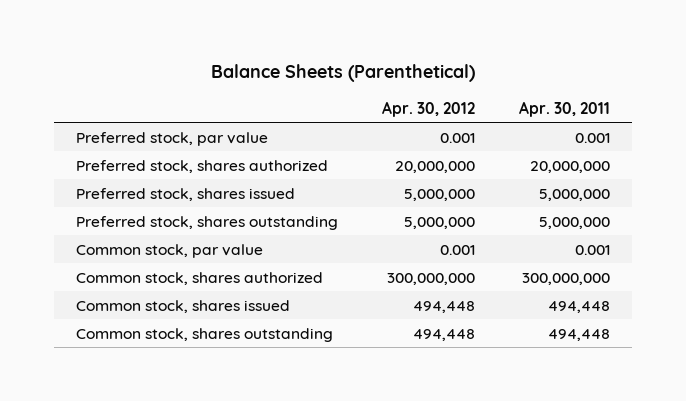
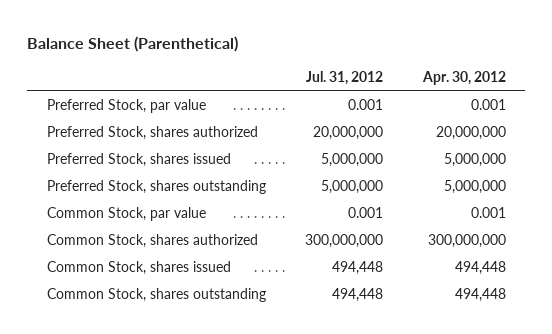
- Balance Sheets (Parenthetical)
+ Balance Sheet (Parenthetical)
- | Apr. 30, 2012 | Apr. 30, 2011
+ | Jul. 31, 2012 | Apr. 30, 2012
- Preferred stock, par value | 0.001 | 0.001
- Preferred stock, shares authorized | 20,000,000 | 20,000,000
- Preferred stock, shares issued | 5,000,000 | 5,000,000
- Preferred stock, shares outstanding | 5,000,000 | 5,000,000
- Common stock, par value | 0.001 | 0.001
- Common stock, shares authorized | 300,000,000 | 300,000,000
- Common stock, shares issued | 494,448 | 494,448
- Common stock, shares outstanding | 494,448 | 494,448
+ Preferred Stock, par value | 0.001 | 0.001
+ Preferred Stock, shares authorized | 20,000,000 | 20,000,000
+ Preferred Stock, shares issued | 5,000,000 | 5,000,000
+ Preferred Stock, shares outstanding | 5,000,000 | 5,000,000
+ Common Stock, par value | 0.001 | 0.001
+ Common Stock, shares authorized | 300,000,000 | 300,000,000
+ Common Stock, shares issued | 494,448 | 494,448
+ Common Stock, shares outstanding | 494,448 | 494,448

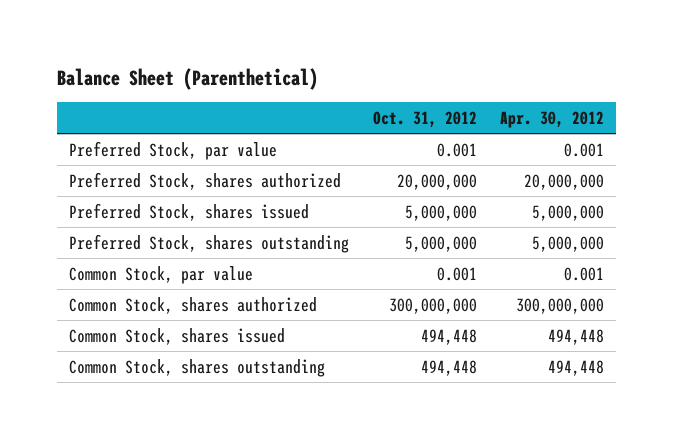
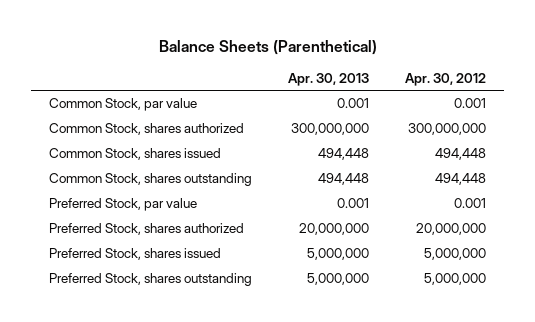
- Balance Sheet (Parenthetical)
+ Balance Sheets (Parenthetical)
- | Oct. 31, 2012 | Apr. 30, 2012
+ | Apr. 30, 2013 | Apr. 30, 2012
moved down: Preferred Stock, par value | 0.001 | 0.001
moved down: Preferred Stock, shares authorized | 20,000,000 | 20,000,000
moved down: Preferred Stock, shares issued | 5,000,000 | 5,000,000
moved down: Preferred Stock, shares outstanding | 5,000,000 | 5,000,000

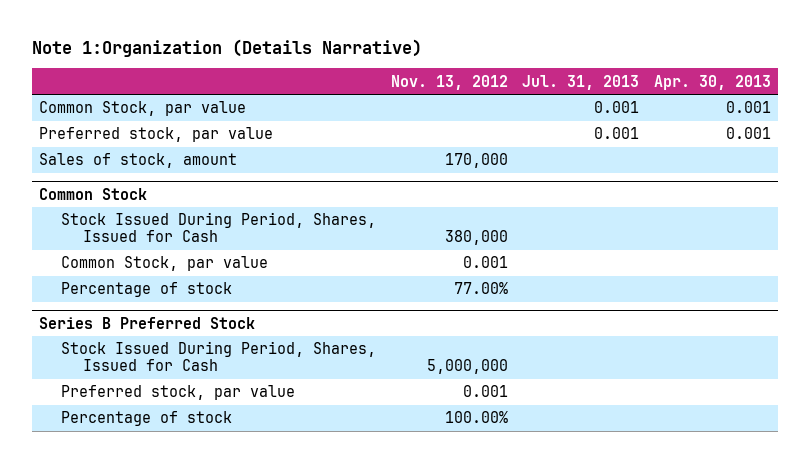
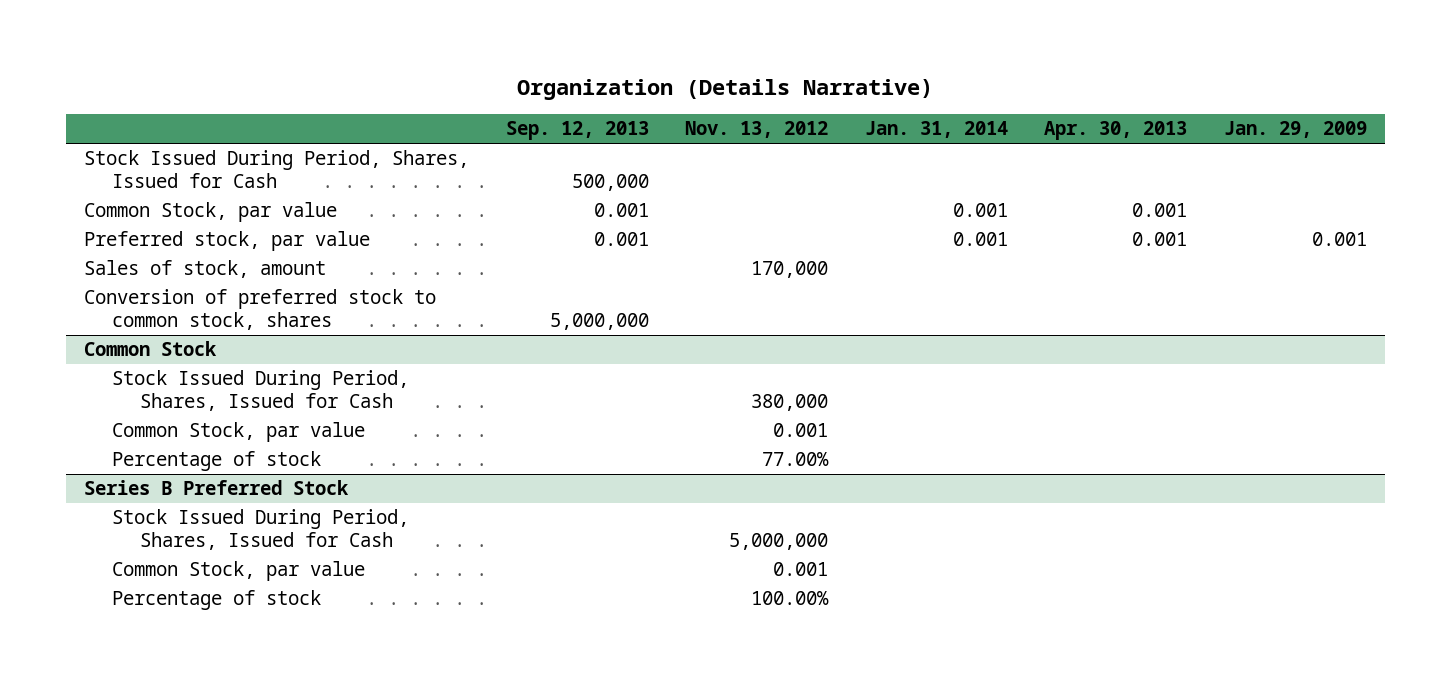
- Note 1:Organization (Details Narrative)
+ Organization (Details Narrative)
- | Nov. 13, 2012 | Jul. 31, 2013 | Apr. 30, 2013
+ | Sep. 12, 2013 | Nov. 13, 2012 | Jan. 31, 2014 | Apr. 30, 2013 | Jan. 29, 2009
+ Stock Issued During Period, Shares, Issued for Cash | 500,000 | | | |
+ Conversion of preferred stock to common stock, shares | 5,000,000 | | | |
@ Series B Preferred Stock
- Preferred stock, par value | 0.001 | |
+ Common Stock, par value | | 0.001 | | |

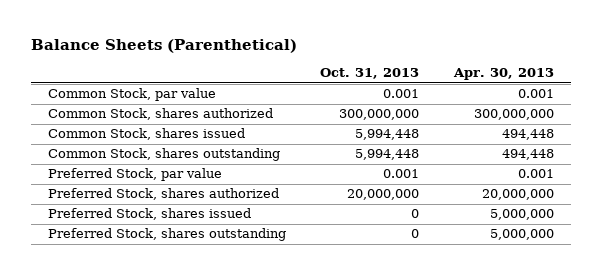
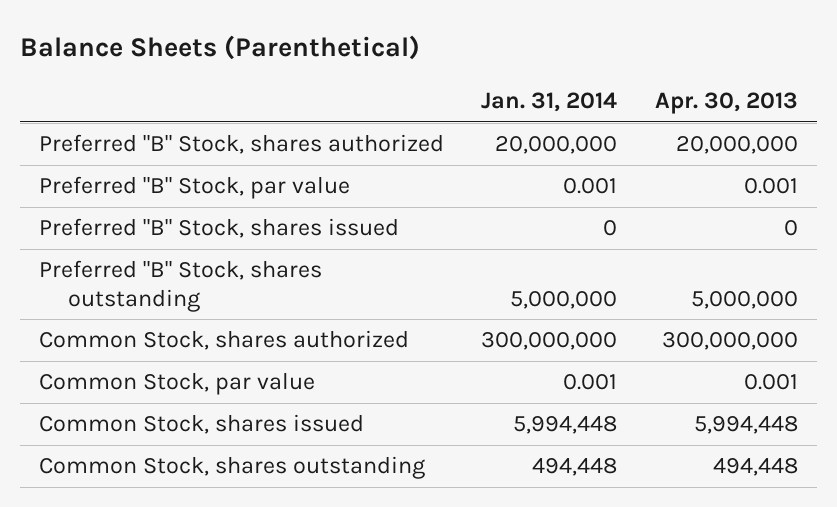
- | Oct. 31, 2013 | Apr. 30, 2013
+ | Jan. 31, 2014 | Apr. 30, 2013
+ Preferred "B" Stock, shares authorized | 20,000,000 | 20,000,000
+ Preferred "B" Stock, par value | 0.001 | 0.001
+ Preferred "B" Stock, shares issued | 0 | 0
+ Preferred "B" Stock, shares outstanding | 5,000,000 | 5,000,000
- Common Stock, shares issued | 5,994,448 | 494,448
moved down: Common Stock, par value | 0.001 | 0.001
+ Common Stock, shares issued | 5,994,448 | 5,994,448
- Preferred Stock, par value | 0.001 | 0.001
- Preferred Stock, shares authorized | 20,000,000 | 20,000,000
- Preferred Stock, shares issued | 0 | 5,000,000
- Preferred Stock, shares outstanding | 0 | 5,000,000

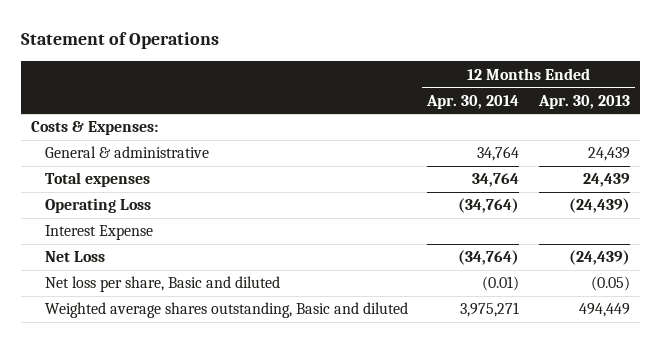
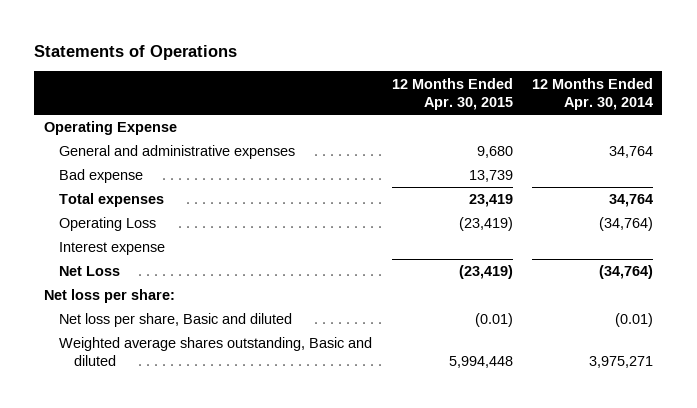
- Statement of Operations
+ Statements of Operations
- | 12 Months Ended Apr. 30, 2014 | 12 Months Ended Apr. 30, 2013
+ | 12 Months Ended Apr. 30, 2015 | 12 Months Ended Apr. 30, 2014
- Costs & Expenses:
- General & administrative | 34,764 | 24,439
+ Operating Expense
+ General and administrative expenses | 9,680 | 34,764
+ Bad expense | 13,739 |
- Interest Expense
+ Interest expense
+ Net loss per share:

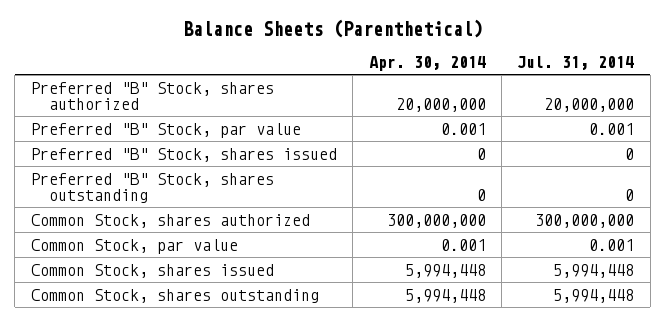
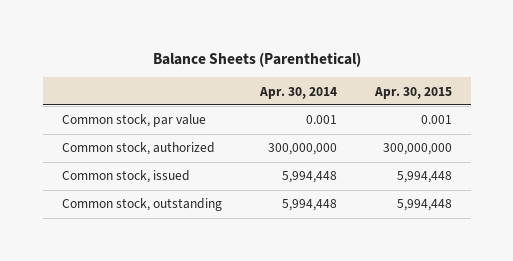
- | Apr. 30, 2014 | Jul. 31, 2014
+ | Apr. 30, 2014 | Apr. 30, 2015
- Preferred "B" Stock, shares authorized | 20,000,000 | 20,000,000
- Preferred "B" Stock, par value | 0.001 | 0.001
- Preferred "B" Stock, shares issued | 0 | 0
- Preferred "B" Stock, shares outstanding | 0 | 0
- Common Stock, shares authorized | 300,000,000 | 300,000,000
- Common Stock, par value | 0.001 | 0.001
- Common Stock, shares issued | 5,994,448 | 5,994,448
- Common Stock, shares outstanding | 5,994,448 | 5,994,448
+ Common stock, par value | 0.001 | 0.001
+ Common stock, authorized | 300,000,000 | 300,000,000
+ Common stock, issued | 5,994,448 | 5,994,448
+ Common stock, outstanding | 5,994,448 | 5,994,448

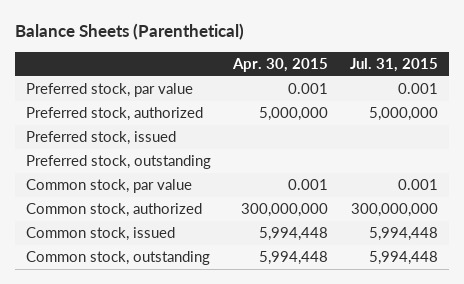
- | Apr. 30, 2014 | Apr. 30, 2015
+ | Apr. 30, 2015 | Jul. 31, 2015
+ Preferred stock, par value | 0.001 | 0.001
+ Preferred stock, authorized | 5,000,000 | 5,000,000
+ Preferred stock, issued
+ Preferred stock, outstanding

